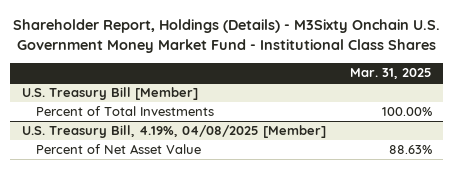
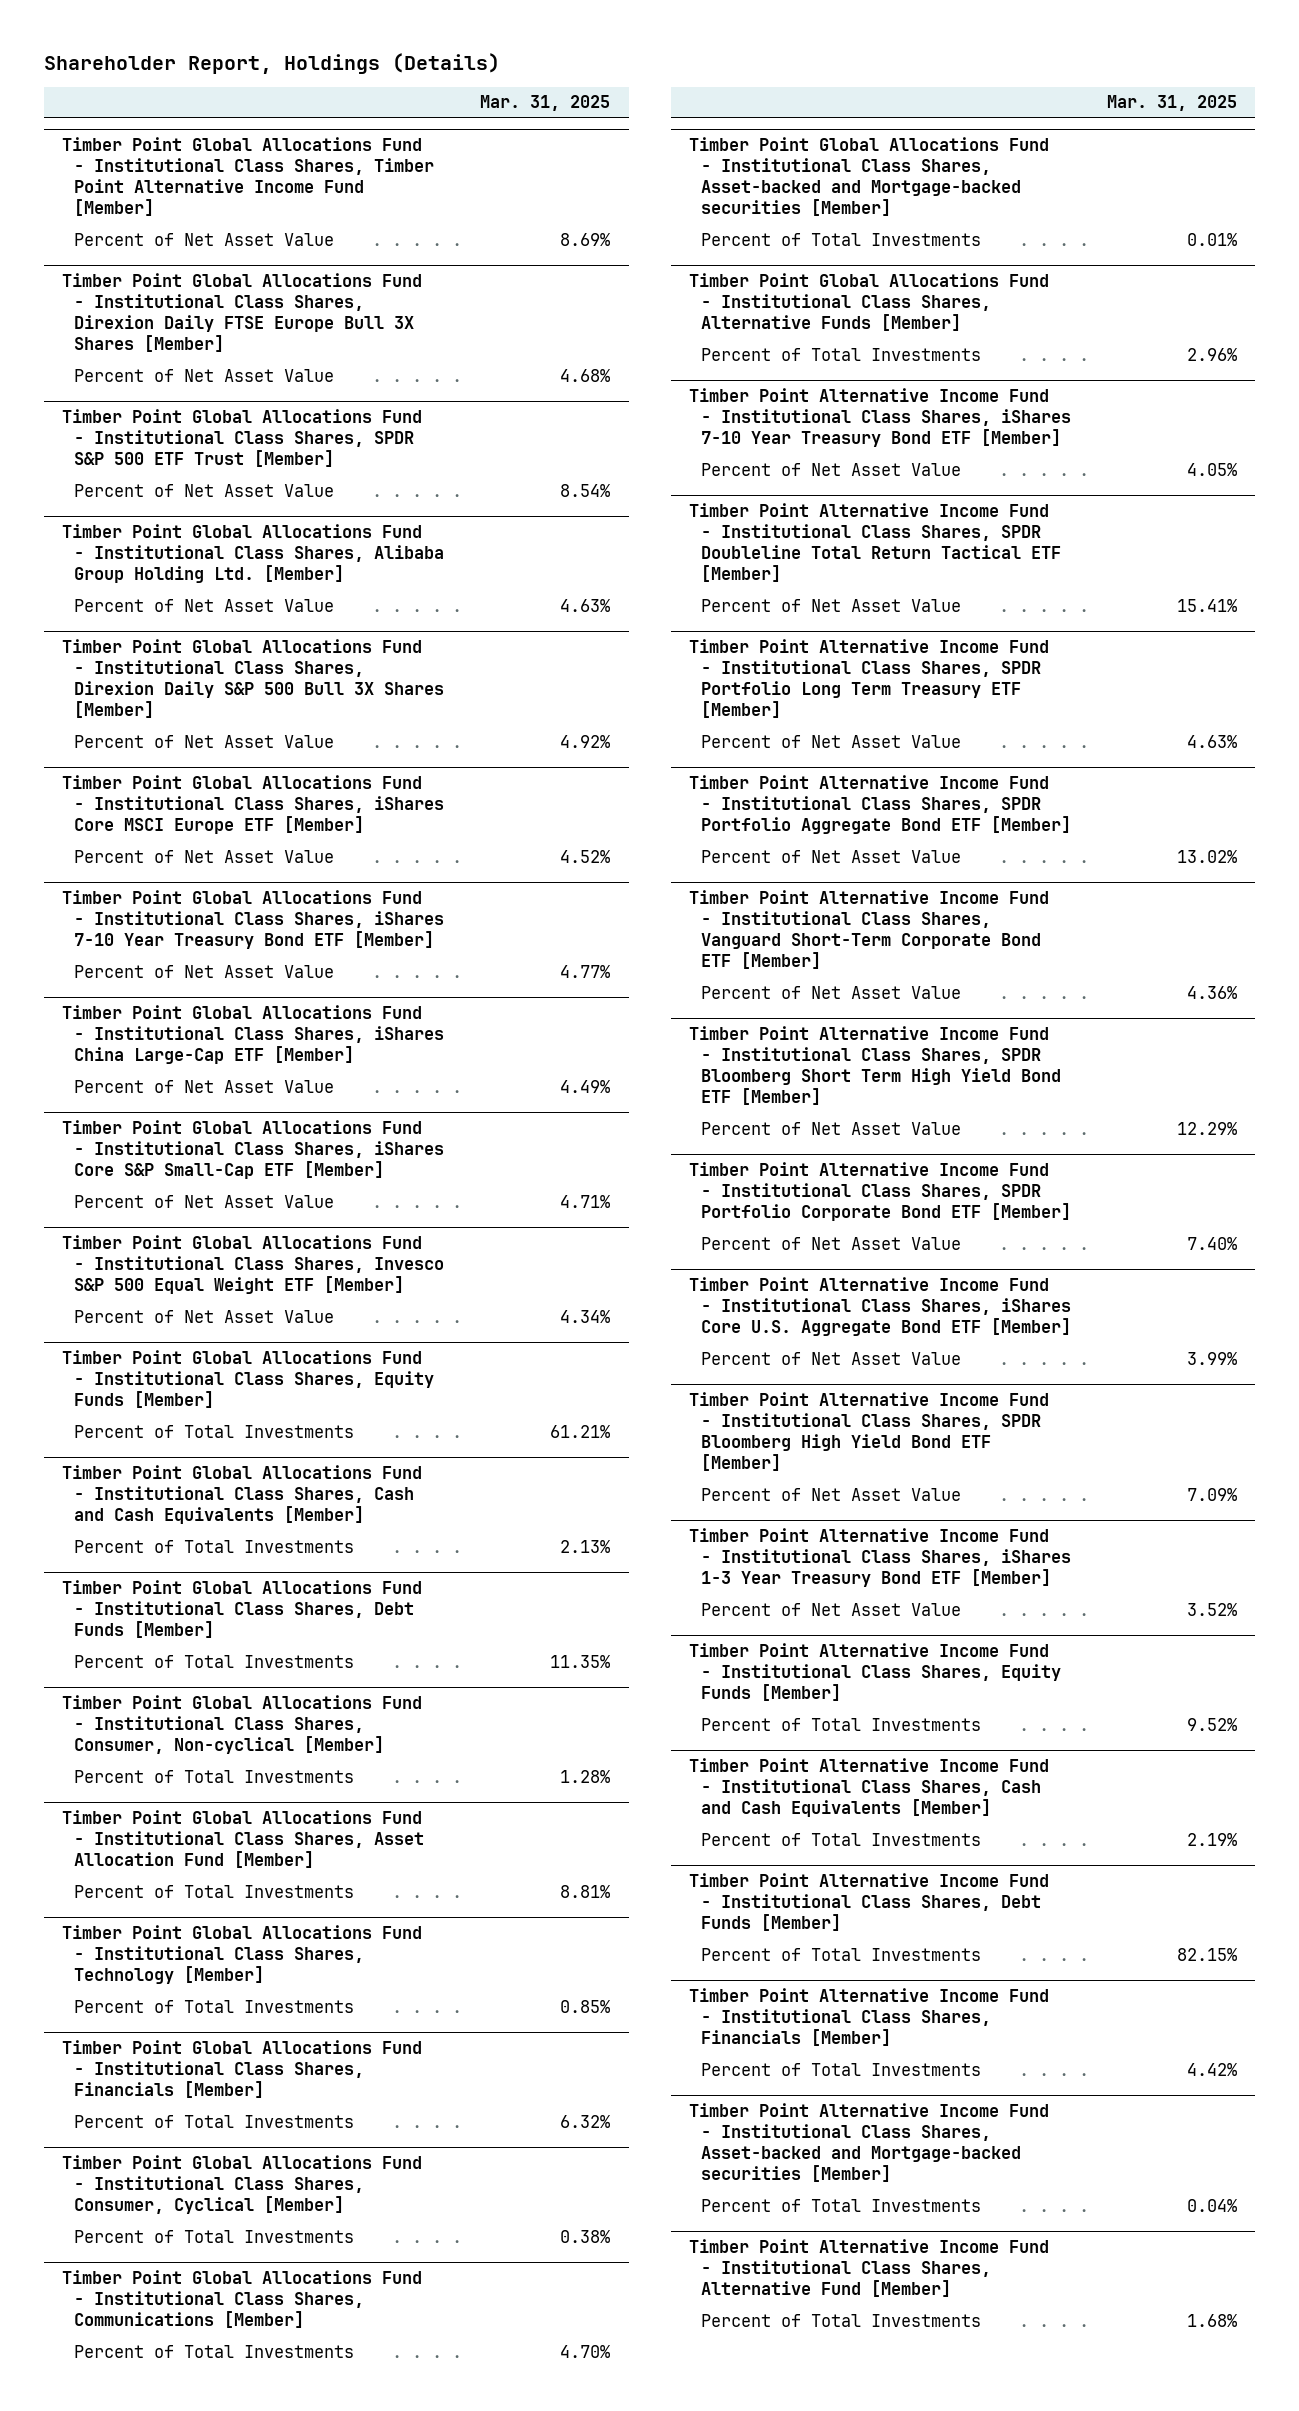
- Shareholder Report, Holdings (Details) - M3Sixty Onchain U.S. Government Money Market Fund - Institutional Class Shares
+ Shareholder Report, Holdings (Details)
- U.S. Treasury Bill [Member]
- Percent of Total Investments | 100.00%
- U.S. Treasury Bill, 4.19%, 04/08/2025 [Member]
- Percent of Net Asset Value | 88.63%
+ Timber Point Global Allocations Fund - Institutional Class Shares, Timber Point Alternative Income Fund [Member]
+ Percent of Net Asset Value | 8.69%
+ Timber Point Global Allocations Fund - Institutional Class Shares, Direxion Daily FTSE Europe Bull 3X Shares [Member]
+ Percent of Net Asset Value | 4.68%
+ Timber Point Global Allocations Fund - Institutional Class Shares, SPDR S&P 500 ETF Trust [Member]
+ Percent of Net Asset Value | 8.54%
+ Timber Point Global Allocations Fund - Institutional Class Shares, Alibaba Group Holding Ltd. [Member]
+ Percent of Net Asset Value | 4.63%
+ Timber Point Global Allocations Fund - Institutional Class Shares, Direxion Daily S&P 500 Bull 3X Shares [Member]
+ Percent of Net Asset Value | 4.92%
+ Timber Point Global Allocations Fund - Institutional Class Shares, iShares Core MSCI Europe ETF [Member]
+ Percent of Net Asset Value | 4.52%
+ Timber Point Global Allocations Fund - Institutional Class Shares, iShares 7-10 Year Treasury Bond ETF [Member]
+ Percent of Net Asset Value | 4.77%
+ Timber Point Global Allocations Fund - Institutional Class Shares, iShares China Large-Cap ETF [Member]
+ Percent of Net Asset Value | 4.49%
+ Timber Point Global Allocations Fund - Institutional Class Shares, iShares Core S&P Small-Cap ETF [Member]
+ Percent of Net Asset Value | 4.71%
+ Timber Point Global Allocations Fund - Institutional Class Shares, Invesco S&P 500 Equal Weight ETF [Member]
+ Percent of Net Asset Value | 4.34%
+ Timber Point Global Allocations Fund - Institutional Class Shares, Equity Funds [Member]
+ Percent of Total Investments | 61.21%
+ Timber Point Global Allocations Fund - Institutional Class Shares, Cash and Cash Equivalents [Member]
+ Percent of Total Investments | 2.13%
+ Timber Point Global Allocations Fund - Institutional Class Shares, Debt Funds [Member]
+ Percent of Total Investments | 11.35%
+ Timber Point Global Allocations Fund - Institutional Class Shares, Consumer, Non-cyclical [Member]
+ Percent of Total Investments | 1.28%
+ Timber Point Global Allocations Fund - Institutional Class Shares, Asset Allocation Fund [Member]
+ Percent of Total Investments | 8.81%
+ Timber Point Global Allocations Fund - Institutional Class Shares, Technology [Member]
+ Percent of Total Investments | 0.85%
+ Timber Point Global Allocations Fund - Institutional Class Shares, Financials [Member]
+ Percent of Total Investments | 6.32%
+ Timber Point Global Allocations Fund - Institutional Class Shares, Consumer, Cyclical [Member]
+ Percent of Total Investments | 0.38%
+ Timber Point Global Allocations Fund - Institutional Class Shares, Communications [Member]
+ Percent of Total Investments | 4.70%
+ Timber Point Global Allocations Fund - Institutional Class Shares, Asset-backed and Mortgage-backed securities [Member]
+ Percent of Total Investments | 0.01%
+ Timber Point Global Allocations Fund - Institutional Class Shares, Alternative Funds [Member]
+ Percent of Total Investments | 2.96%
+ Timber Point Alternative Income Fund - Institutional Class Shares, iShares 7-10 Year Treasury Bond ETF [Member]
+ Percent of Net Asset Value | 4.05%
+ Timber Point Alternative Income Fund - Institutional Class Shares, SPDR Doubleline Total Return Tactical ETF [Member]
+ Percent of Net Asset Value | 15.41%
+ Timber Point Alternative Income Fund - Institutional Class Shares, SPDR Portfolio Long Term Treasury ETF [Member]
+ Percent of Net Asset Value | 4.63%
+ Timber Point Alternative Income Fund - Institutional Class Shares, SPDR Portfolio Aggregate Bond ETF [Member]
+ Percent of Net Asset Value | 13.02%
+ Timber Point Alternative Income Fund - Institutional Class Shares, Vanguard Short-Term Corporate Bond ETF [Member]
+ Percent of Net Asset Value | 4.36%
+ Timber Point Alternative Income Fund - Institutional Class Shares, SPDR Bloomberg Short Term High Yield Bond ETF [Member]
+ Percent of Net Asset Value | 12.29%
+ Timber Point Alternative Income Fund - Institutional Class Shares, SPDR Portfolio Corporate Bond ETF [Member]
+ Percent of Net Asset Value | 7.40%
+ Timber Point Alternative Income Fund - Institutional Class Shares, iShares Core U.S. Aggregate Bond ETF [Member]
+ Percent of Net Asset Value | 3.99%
+ Timber Point Alternative Income Fund - Institutional Class Shares, SPDR Bloomberg High Yield Bond ETF [Member]
+ Percent of Net Asset Value | 7.09%
+ Timber Point Alternative Income Fund - Institutional Class Shares, iShares 1-3 Year Treasury Bond ETF [Member]
+ Percent of Net Asset Value | 3.52%
+ Timber Point Alternative Income Fund - Institutional Class Shares, Equity Funds [Member]
+ Percent of Total Investments | 9.52%
+ Timber Point Alternative Income Fund - Institutional Class Shares, Cash and Cash Equivalents [Member]
+ Percent of Total Investments | 2.19%
+ Timber Point Alternative Income Fund - Institutional Class Shares, Debt Funds [Member]
+ Percent of Total Investments | 82.15%
+ Timber Point Alternative Income Fund - Institutional Class Shares, Financials [Member]
+ Percent of Total Investments | 4.42%
+ Timber Point Alternative Income Fund - Institutional Class Shares, Asset-backed and Mortgage-backed securities [Member]
+ Percent of Total Investments | 0.04%
+ Timber Point Alternative Income Fund - Institutional Class Shares, Alternative Fund [Member]
+ Percent of Total Investments | 1.68%

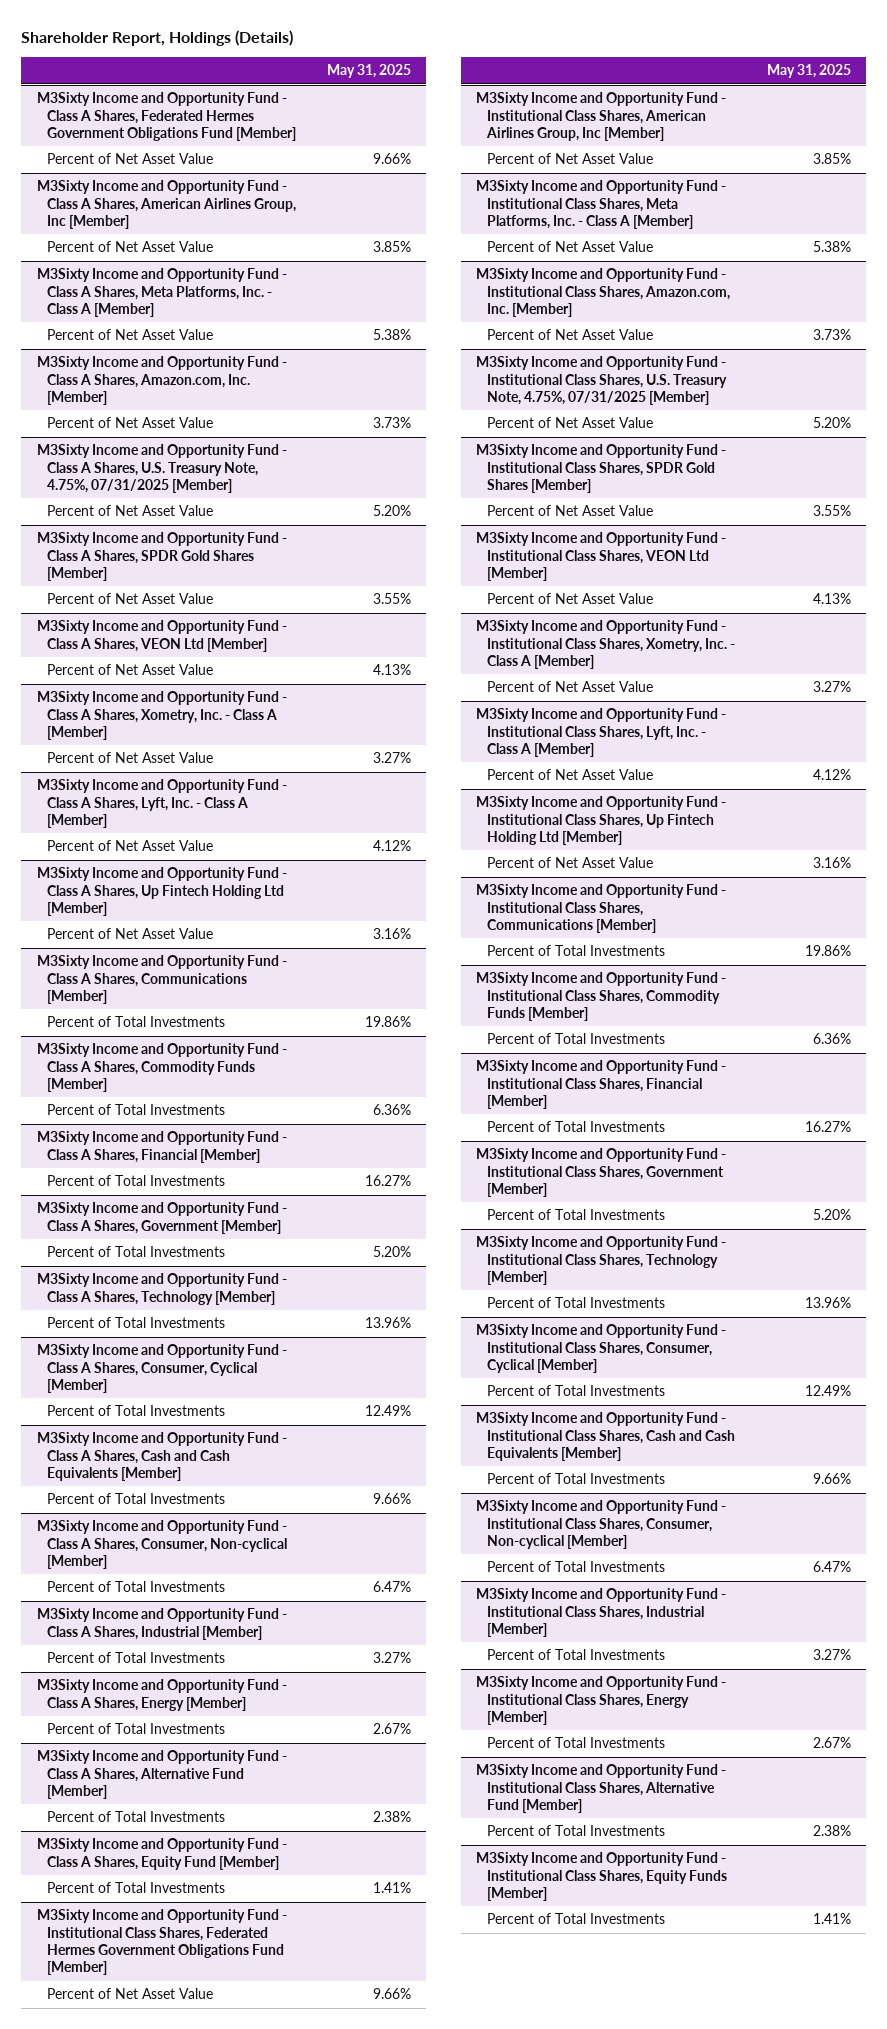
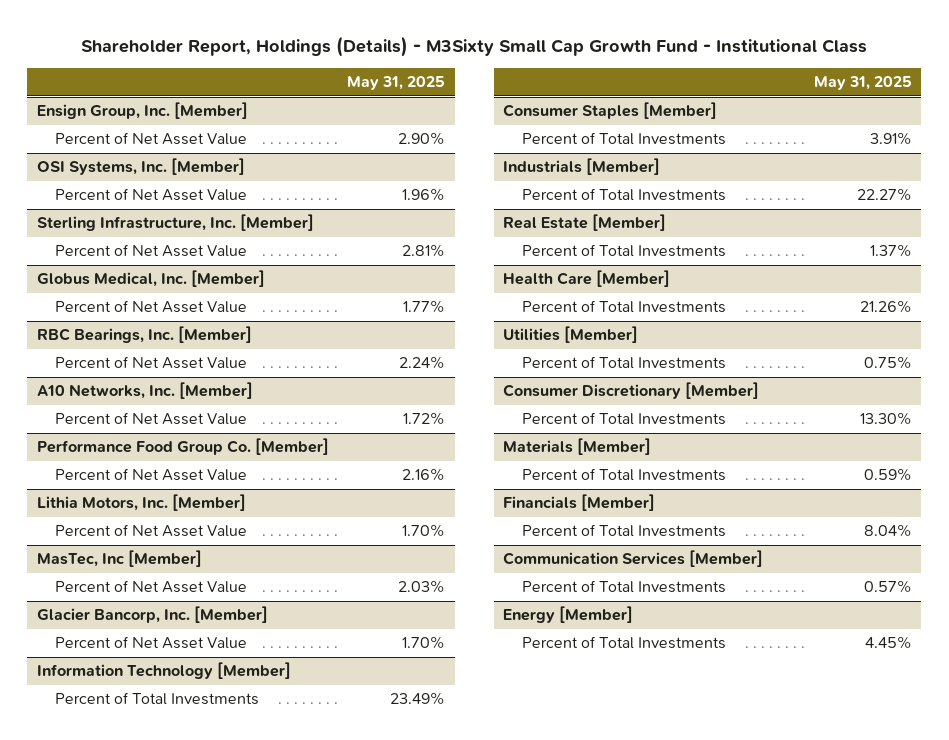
- Shareholder Report, Holdings (Details)
+ Shareholder Report, Holdings (Details) - M3Sixty Small Cap Growth Fund - Institutional Class
- M3Sixty Income and Opportunity Fund - Class A Shares, Federated Hermes Government Obligations Fund [Member]
- Percent of Net Asset Value | 9.66%
- M3Sixty Income and Opportunity Fund - Class A Shares, American Airlines Group, Inc [Member]
- Percent of Net Asset Value | 3.85%
- M3Sixty Income and Opportunity Fund - Class A Shares, Meta Platforms, Inc. - Class A [Member]
- Percent of Net Asset Value | 5.38%
- M3Sixty Income and Opportunity Fund - Class A Shares, Amazon.com, Inc. [Member]
- Percent of Net Asset Value | 3.73%
- M3Sixty Income and Opportunity Fund - Class A Shares, U.S. Treasury Note, 4.75%, 07/31/2025 [Member]
- Percent of Net Asset Value | 5.20%
- M3Sixty Income and Opportunity Fund - Class A Shares, SPDR Gold Shares [Member]
- Percent of Net Asset Value | 3.55%
- M3Sixty Income and Opportunity Fund - Class A Shares, VEON Ltd [Member]
- Percent of Net Asset Value | 4.13%
- M3Sixty Income and Opportunity Fund - Class A Shares, Xometry, Inc. - Class A [Member]
- Percent of Net Asset Value | 3.27%
- M3Sixty Income and Opportunity Fund - Class A Shares, Lyft, Inc. - Class A [Member]
- Percent of Net Asset Value | 4.12%
- M3Sixty Income and Opportunity Fund - Class A Shares, Up Fintech Holding Ltd [Member]
- Percent of Net Asset Value | 3.16%
- M3Sixty Income and Opportunity Fund - Class A Shares, Communications [Member]
- Percent of Total Investments | 19.86%
- M3Sixty Income and Opportunity Fund - Class A Shares, Commodity Funds [Member]
- Percent of Total Investments | 6.36%
- M3Sixty Income and Opportunity Fund - Class A Shares, Financial [Member]
- Percent of Total Investments | 16.27%
- M3Sixty Income and Opportunity Fund - Class A Shares, Government [Member]
- Percent of Total Investments | 5.20%
- M3Sixty Income and Opportunity Fund - Class A Shares, Technology [Member]
- Percent of Total Investments | 13.96%
- M3Sixty Income and Opportunity Fund - Class A Shares, Consumer, Cyclical [Member]
- Percent of Total Investments | 12.49%
- M3Sixty Income and Opportunity Fund - Class A Shares, Cash and Cash Equivalents [Member]
- Percent of Total Investments | 9.66%
- M3Sixty Income and Opportunity Fund - Class A Shares, Consumer, Non-cyclical [Member]
- Percent of Total Investments | 6.47%
- M3Sixty Income and Opportunity Fund - Class A Shares, Industrial [Member]
- Percent of Total Investments | 3.27%
- M3Sixty Income and Opportunity Fund - Class A Shares, Energy [Member]
- Percent of Total Investments | 2.67%
- M3Sixty Income and Opportunity Fund - Class A Shares, Alternative Fund [Member]
- Percent of Total Investments | 2.38%
- M3Sixty Income and Opportunity Fund - Class A Shares, Equity Fund [Member]
- Percent of Total Investments | 1.41%
- M3Sixty Income and Opportunity Fund - Institutional Class Shares, Federated Hermes Government Obligations Fund [Member]
- Percent of Net Asset Value | 9.66%
- M3Sixty Income and Opportunity Fund - Institutional Class Shares, American Airlines Group, Inc [Member]
- Percent of Net Asset Value | 3.85%
- M3Sixty Income and Opportunity Fund - Institutional Class Shares, Meta Platforms, Inc. - Class A [Member]
- Percent of Net Asset Value | 5.38%
- M3Sixty Income and Opportunity Fund - Institutional Class Shares, Amazon.com, Inc. [Member]
- Percent of Net Asset Value | 3.73%
- M3Sixty Income and Opportunity Fund - Institutional Class Shares, U.S. Treasury Note, 4.75%, 07/31/2025 [Member]
- Percent of Net Asset Value | 5.20%
- M3Sixty Income and Opportunity Fund - Institutional Class Shares, SPDR Gold Shares [Member]
- Percent of Net Asset Value | 3.55%
- M3Sixty Income and Opportunity Fund - Institutional Class Shares, VEON Ltd [Member]
- Percent of Net Asset Value | 4.13%
- M3Sixty Income and Opportunity Fund - Institutional Class Shares, Xometry, Inc. - Class A [Member]
- Percent of Net Asset Value | 3.27%
- M3Sixty Income and Opportunity Fund - Institutional Class Shares, Lyft, Inc. - Class A [Member]
- Percent of Net Asset Value | 4.12%
- M3Sixty Income and Opportunity Fund - Institutional Class Shares, Up Fintech Holding Ltd [Member]
- Percent of Net Asset Value | 3.16%
- M3Sixty Income and Opportunity Fund - Institutional Class Shares, Communications [Member]
- Percent of Total Investments | 19.86%
- M3Sixty Income and Opportunity Fund - Institutional Class Shares, Commodity Funds [Member]
- Percent of Total Investments | 6.36%
- M3Sixty Income and Opportunity Fund - Institutional Class Shares, Financial [Member]
- Percent of Total Investments | 16.27%
- M3Sixty Income and Opportunity Fund - Institutional Class Shares, Government [Member]
- Percent of Total Investments | 5.20%
- M3Sixty Income and Opportunity Fund - Institutional Class Shares, Technology [Member]
- Percent of Total Investments | 13.96%
- M3Sixty Income and Opportunity Fund - Institutional Class Shares, Consumer, Cyclical [Member]
- Percent of Total Investments | 12.49%
- M3Sixty Income and Opportunity Fund - Institutional Class Shares, Cash and Cash Equivalents [Member]
- Percent of Total Investments | 9.66%
- M3Sixty Income and Opportunity Fund - Institutional Class Shares, Consumer, Non-cyclical [Member]
- Percent of Total Investments | 6.47%
- M3Sixty Income and Opportunity Fund - Institutional Class Shares, Industrial [Member]
- Percent of Total Investments | 3.27%
- M3Sixty Income and Opportunity Fund - Institutional Class Shares, Energy [Member]
- Percent of Total Investments | 2.67%
- M3Sixty Income and Opportunity Fund - Institutional Class Shares, Alternative Fund [Member]
- Percent of Total Investments | 2.38%
- M3Sixty Income and Opportunity Fund - Institutional Class Shares, Equity Funds [Member]
- Percent of Total Investments | 1.41%
+ Ensign Group, Inc. [Member]
+ Percent of Net Asset Value | 2.90%
+ OSI Systems, Inc. [Member]
+ Percent of Net Asset Value | 1.96%
+ Sterling Infrastructure, Inc. [Member]
+ Percent of Net Asset Value | 2.81%
+ Globus Medical, Inc. [Member]
+ Percent of Net Asset Value | 1.77%
+ RBC Bearings, Inc. [Member]
+ Percent of Net Asset Value | 2.24%
+ A10 Networks, Inc. [Member]
+ Percent of Net Asset Value | 1.72%
+ Performance Food Group Co. [Member]
+ Percent of Net Asset Value | 2.16%
+ Lithia Motors, Inc. [Member]
+ Percent of Net Asset Value | 1.70%
+ MasTec, Inc [Member]
+ Percent of Net Asset Value | 2.03%
+ Glacier Bancorp, Inc. [Member]
+ Percent of Net Asset Value | 1.70%
+ Information Technology [Member]
+ Percent of Total Investments | 23.49%
+ Consumer Staples [Member]
+ Percent of Total Investments | 3.91%
+ Industrials [Member]
+ Percent of Total Investments | 22.27%
+ Real Estate [Member]
+ Percent of Total Investments | 1.37%
+ Health Care [Member]
+ Percent of Total Investments | 21.26%
+ Utilities [Member]
+ Percent of Total Investments | 0.75%
+ Consumer Discretionary [Member]
+ Percent of Total Investments | 13.30%
+ Materials [Member]
+ Percent of Total Investments | 0.59%
+ Financials [Member]
+ Percent of Total Investments | 8.04%
+ Communication Services [Member]
+ Percent of Total Investments | 0.57%
+ Energy [Member]
+ Percent of Total Investments | 4.45%

